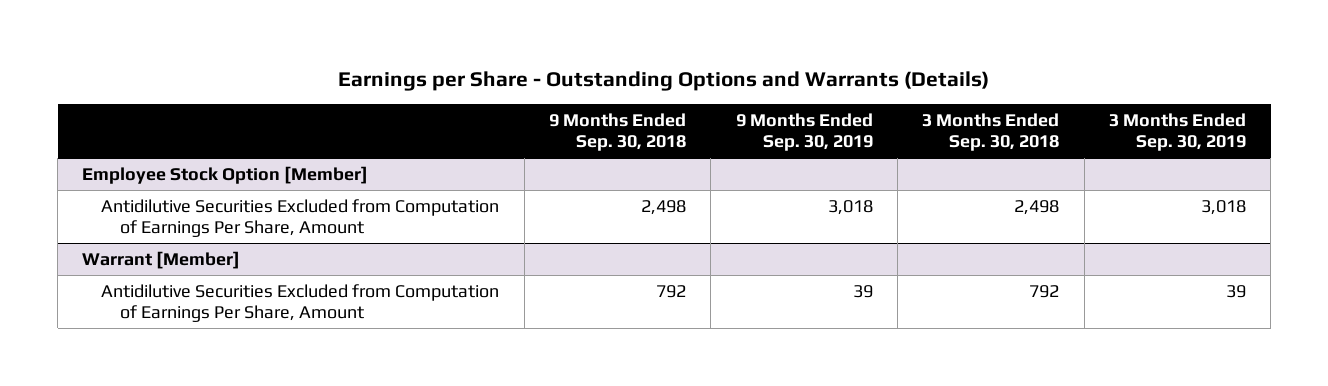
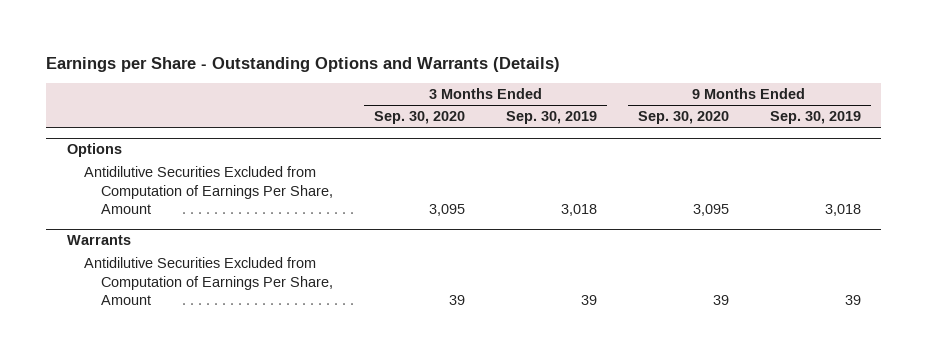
- | 9 Months Ended Sep. 30, 2018 | 9 Months Ended Sep. 30, 2019 | 3 Months Ended Sep. 30, 2018 | 3 Months Ended Sep. 30, 2019
+ | 3 Months Ended Sep. 30, 2020 | 3 Months Ended Sep. 30, 2019 | 9 Months Ended Sep. 30, 2020 | 9 Months Ended Sep. 30, 2019
- Employee Stock Option [Member]
+ Options
- Warrant [Member]
+ Warrants

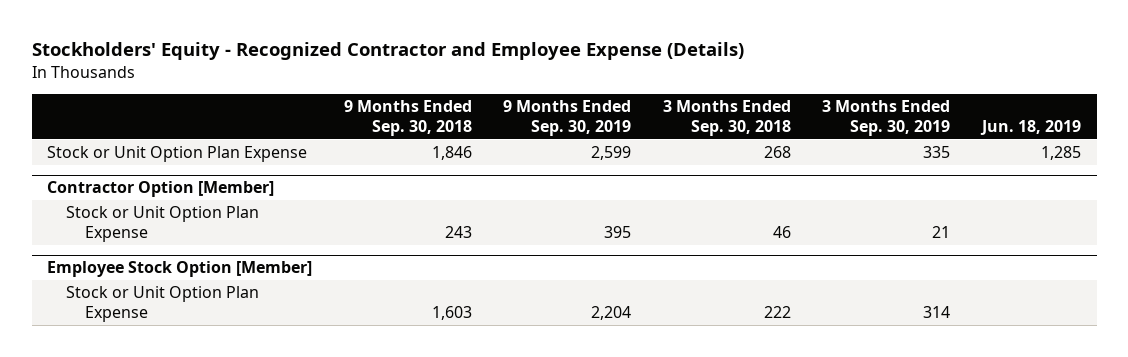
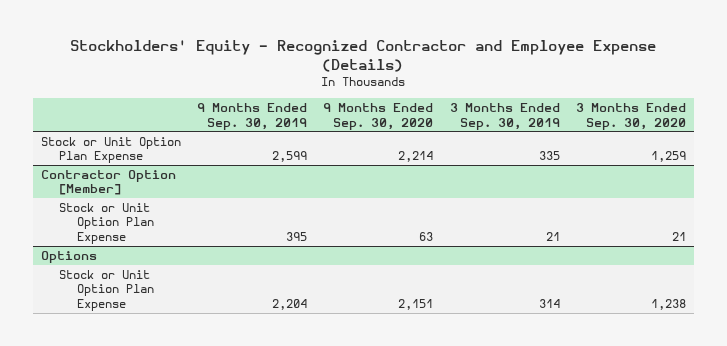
- | 9 Months Ended Sep. 30, 2018 | 9 Months Ended Sep. 30, 2019 | 3 Months Ended Sep. 30, 2018 | 3 Months Ended Sep. 30, 2019 | Jun. 18, 2019
+ | 9 Months Ended Sep. 30, 2019 | 9 Months Ended Sep. 30, 2020 | 3 Months Ended Sep. 30, 2019 | 3 Months Ended Sep. 30, 2020
- Employee Stock Option [Member]
+ Options

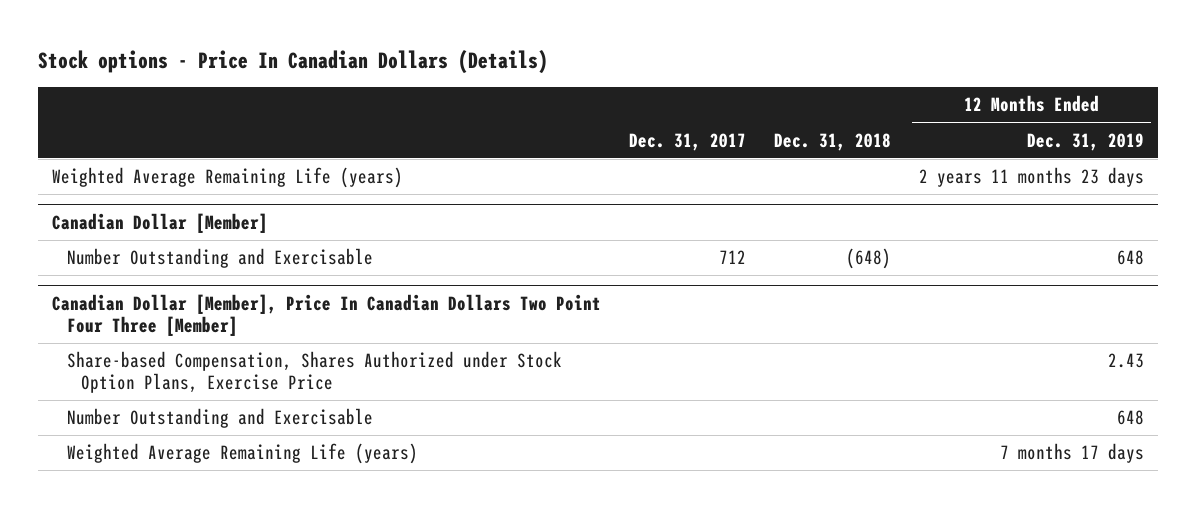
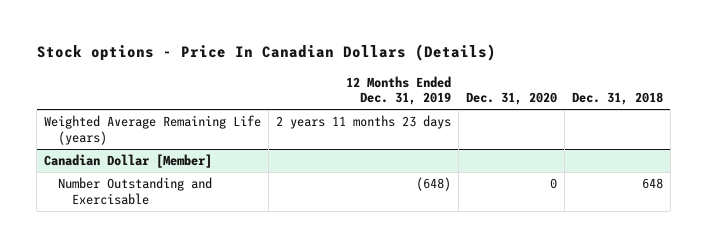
- | Dec. 31, 2017 | Dec. 31, 2018 | 12 Months Ended Dec. 31, 2019
+ | 12 Months Ended Dec. 31, 2019 | Dec. 31, 2020 | Dec. 31, 2018
@ Canadian Dollar [Member]
- Number Outstanding and Exercisable | 712 | (648) | 648
- Canadian Dollar [Member], Price In Canadian Dollars Two Point Four Three [Member]
- Share-based Compensation, Shares Authorized under Stock Option Plans, Exercise Price | | | 2.43
- Number Outstanding and Exercisable | | | 648
- Weighted Average Remaining Life (years) | | | 7 months 17 days
@ Canadian Dollar [Member]
+ Number Outstanding and Exercisable | (648) | 0 | 648

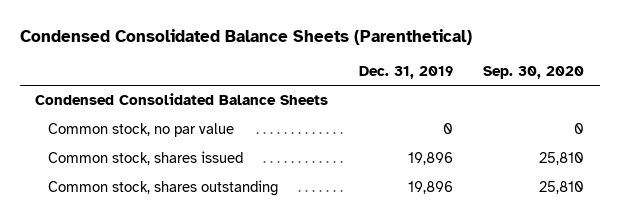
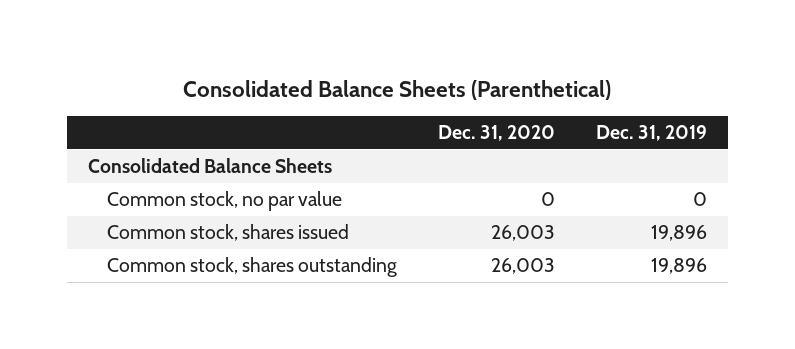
- Condensed Consolidated Balance Sheets (Parenthetical)
+ Consolidated Balance Sheets (Parenthetical)
- | Dec. 31, 2019 | Sep. 30, 2020
+ | Dec. 31, 2020 | Dec. 31, 2019
- Condensed Consolidated Balance Sheets
+ Consolidated Balance Sheets

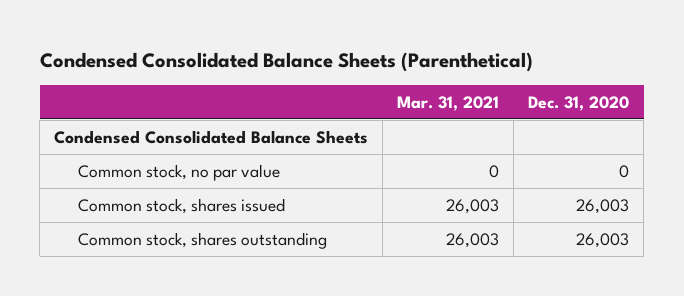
- Consolidated Balance Sheets (Parenthetical)
+ Condensed Consolidated Balance Sheets (Parenthetical)
- | Dec. 31, 2020 | Dec. 31, 2019
+ | Mar. 31, 2021 | Dec. 31, 2020
- Consolidated Balance Sheets
+ Condensed Consolidated Balance Sheets

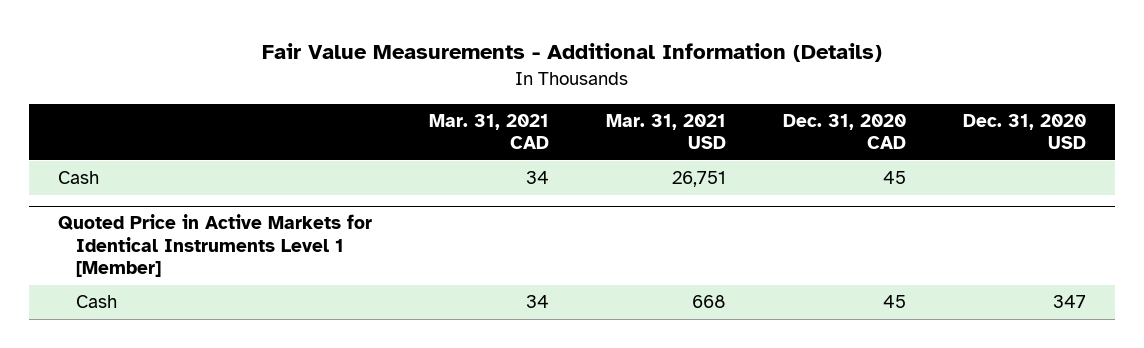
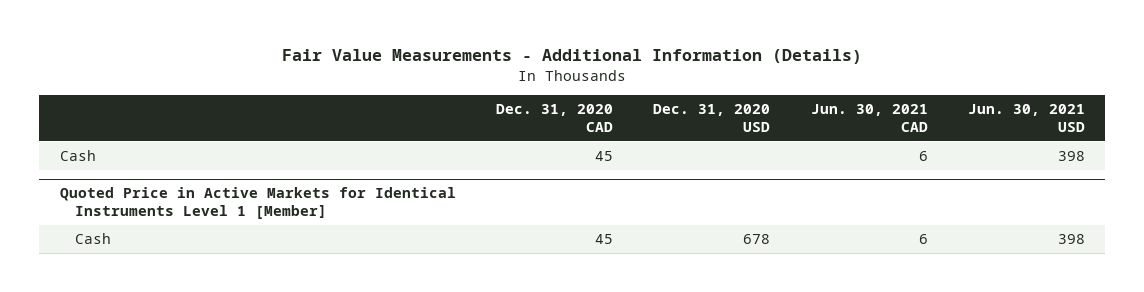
- | Mar. 31, 2021 CAD | Mar. 31, 2021 USD | Dec. 31, 2020 CAD | Dec. 31, 2020 USD
+ | Dec. 31, 2020 CAD | Dec. 31, 2020 USD | Jun. 30, 2021 CAD | Jun. 30, 2021 USD
@ Quoted Price in Active Markets for Identical Instruments Level 1 [Member]
- Cash | 34 | 668 | 45 | 347
+ Cash | 45 | 678 | 6 | 398

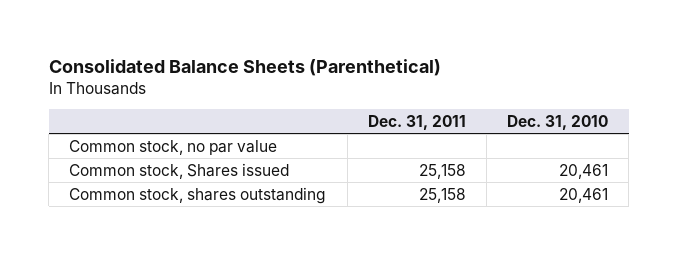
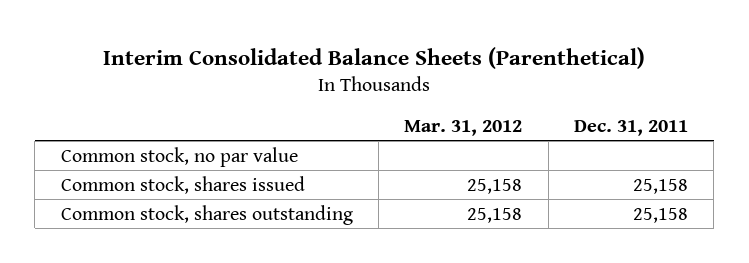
- Consolidated Balance Sheets (Parenthetical)
+ Interim Consolidated Balance Sheets (Parenthetical)
- | Dec. 31, 2011 | Dec. 31, 2010
+ | Mar. 31, 2012 | Dec. 31, 2011
- Common stock, Shares issued | 25,158 | 20,461
+ Common stock, shares issued | 25,158 | 25,158

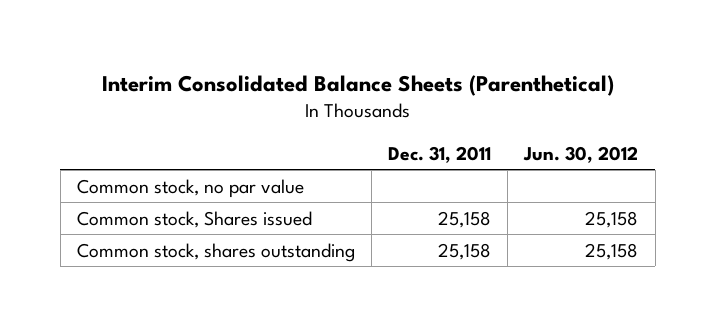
- | Mar. 31, 2012 | Dec. 31, 2011
+ | Dec. 31, 2011 | Jun. 30, 2012
- Common stock, shares issued | 25,158 | 25,158
+ Common stock, Shares issued | 25,158 | 25,158

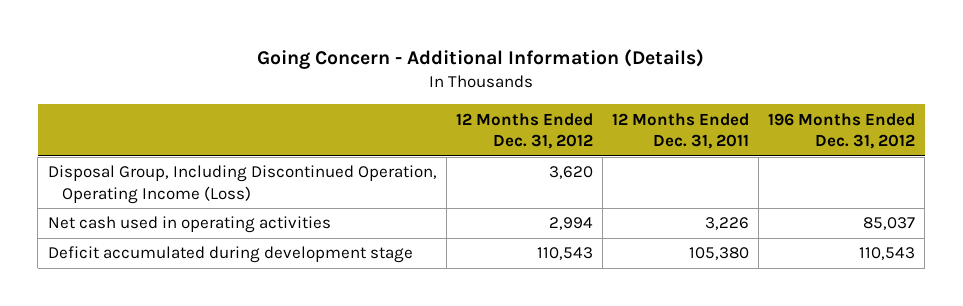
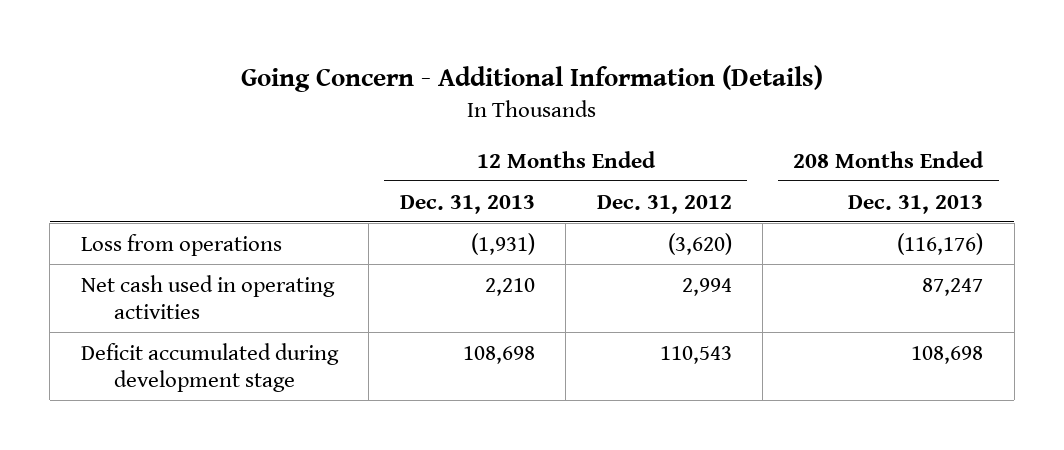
- | 12 Months Ended Dec. 31, 2012 | 12 Months Ended Dec. 31, 2011 | 196 Months Ended Dec. 31, 2012
+ | 12 Months Ended Dec. 31, 2013 | 12 Months Ended Dec. 31, 2012 | 208 Months Ended Dec. 31, 2013
- Disposal Group, Including Discontinued Operation, Operating Income (Loss) | 3,620 | |
+ Loss from operations | (1,931) | (3,620) | (116,176)

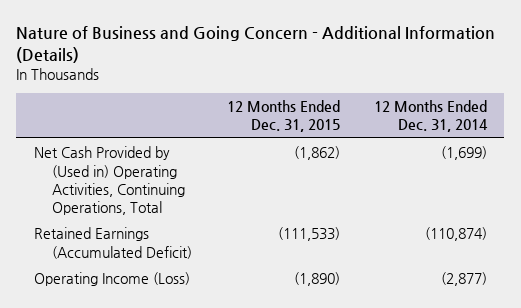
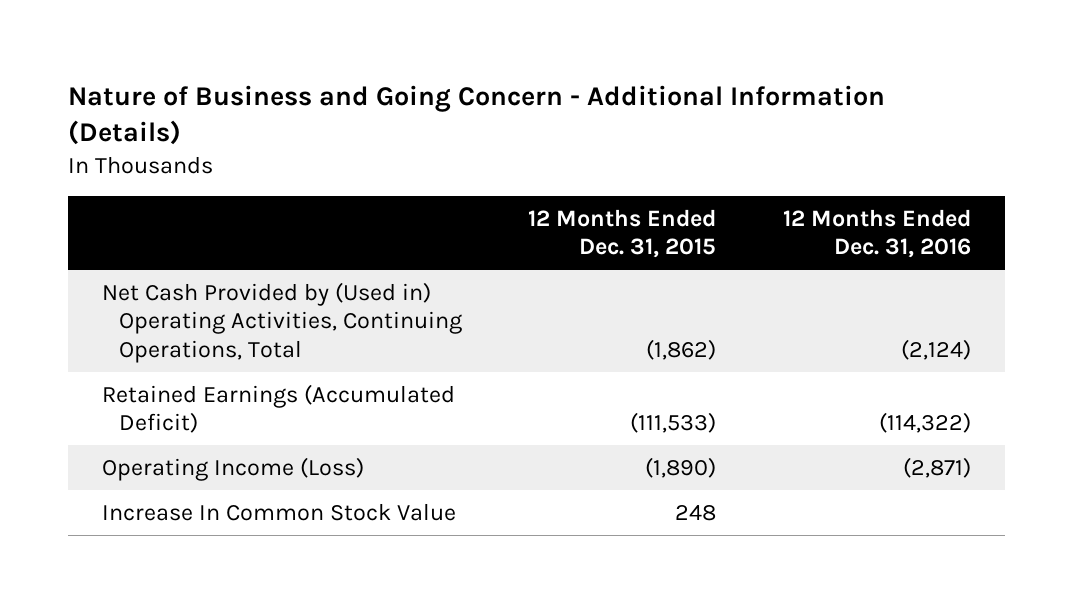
- | 12 Months Ended Dec. 31, 2015 | 12 Months Ended Dec. 31, 2014
+ | 12 Months Ended Dec. 31, 2015 | 12 Months Ended Dec. 31, 2016
+ Increase In Common Stock Value | 248 |

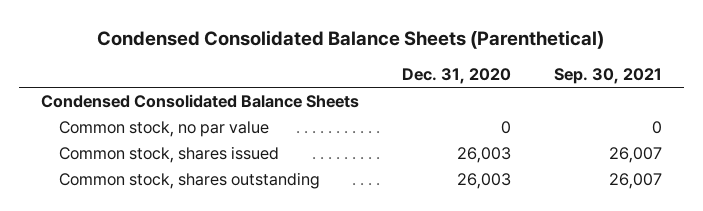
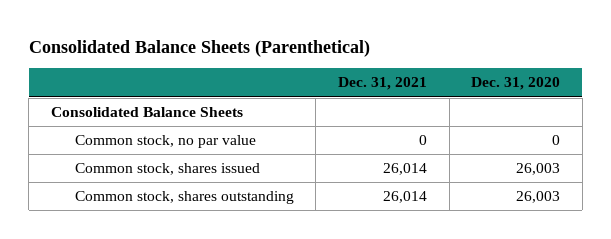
- Condensed Consolidated Balance Sheets (Parenthetical)
+ Consolidated Balance Sheets (Parenthetical)
- | Dec. 31, 2020 | Sep. 30, 2021
+ | Dec. 31, 2021 | Dec. 31, 2020
- Condensed Consolidated Balance Sheets
+ Consolidated Balance Sheets

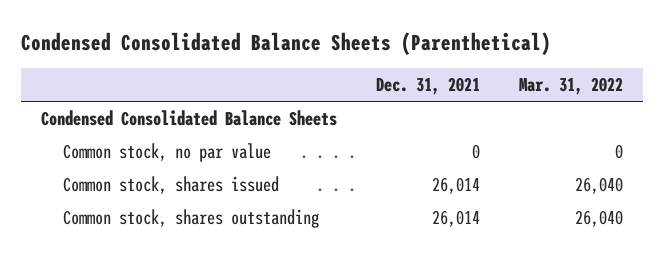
- Consolidated Balance Sheets (Parenthetical)
+ Condensed Consolidated Balance Sheets (Parenthetical)
- | Dec. 31, 2021 | Dec. 31, 2020
+ | Dec. 31, 2021 | Mar. 31, 2022
- Consolidated Balance Sheets
+ Condensed Consolidated Balance Sheets

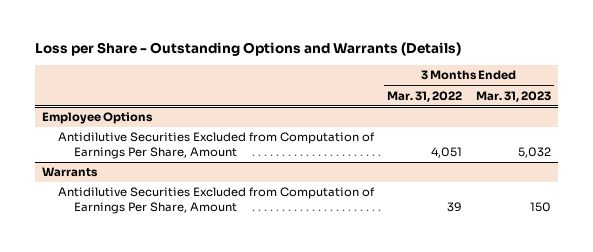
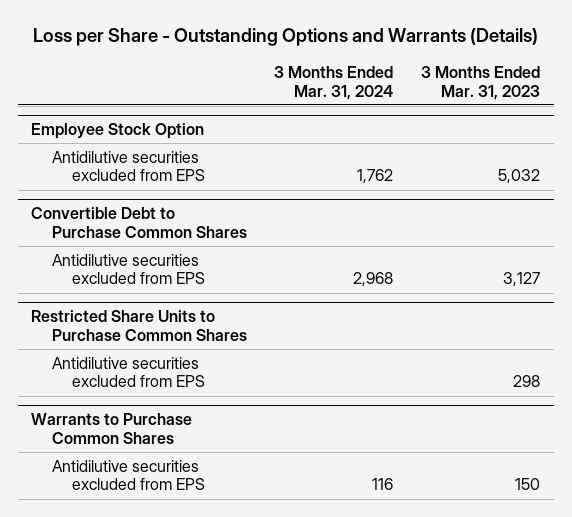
- | 3 Months Ended Mar. 31, 2022 | 3 Months Ended Mar. 31, 2023
+ | 3 Months Ended Mar. 31, 2024 | 3 Months Ended Mar. 31, 2023
- Employee Options
- Antidilutive Securities Excluded from Computation of Earnings Per Share, Amount | 4,051 | 5,032
- Warrants
- Antidilutive Securities Excluded from Computation of Earnings Per Share, Amount | 39 | 150
+ Employee Stock Option
+ Antidilutive securities excluded from EPS | 1,762 | 5,032
+ Convertible Debt to Purchase Common Shares
+ Antidilutive securities excluded from EPS | 2,968 | 3,127
+ Restricted Share Units to Purchase Common Shares
+ Antidilutive securities excluded from EPS | | 298
+ Warrants to Purchase Common Shares
+ Antidilutive securities excluded from EPS | 116 | 150

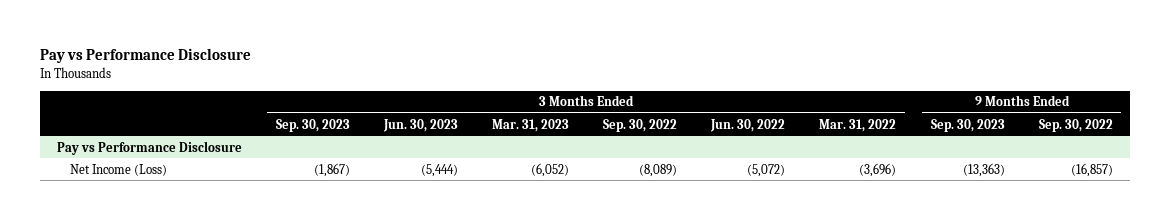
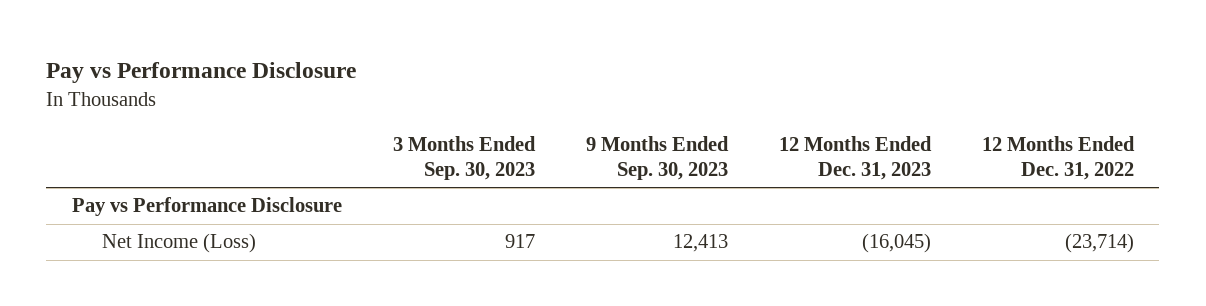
- | 3 Months Ended Sep. 30, 2023 | 3 Months Ended Jun. 30, 2023 | 3 Months Ended Mar. 31, 2023 | 3 Months Ended Sep. 30, 2022 | 3 Months Ended Jun. 30, 2022 | 3 Months Ended Mar. 31, 2022 | 9 Months Ended Sep. 30, 2023 | 9 Months Ended Sep. 30, 2022
+ | 3 Months Ended Sep. 30, 2023 | 9 Months Ended Sep. 30, 2023 | 12 Months Ended Dec. 31, 2023 | 12 Months Ended Dec. 31, 2022
- Net Income (Loss) | (1,867) | (5,444) | (6,052) | (8,089) | (5,072) | (3,696) | (13,363) | (16,857)
+ Net Income (Loss) | 917 | 12,413 | (16,045) | (23,714)

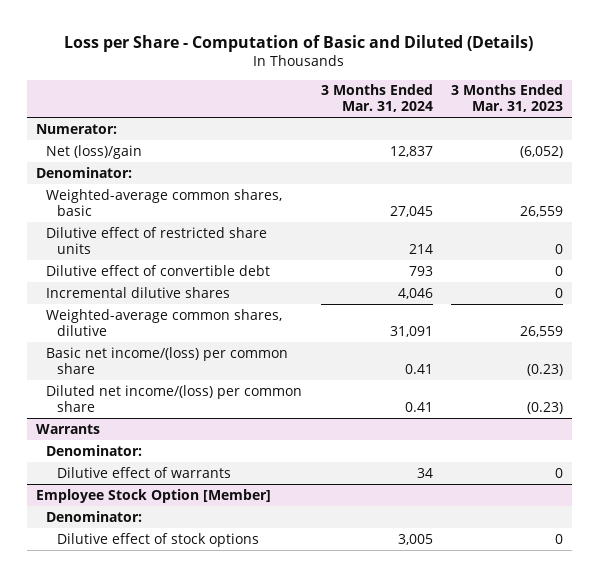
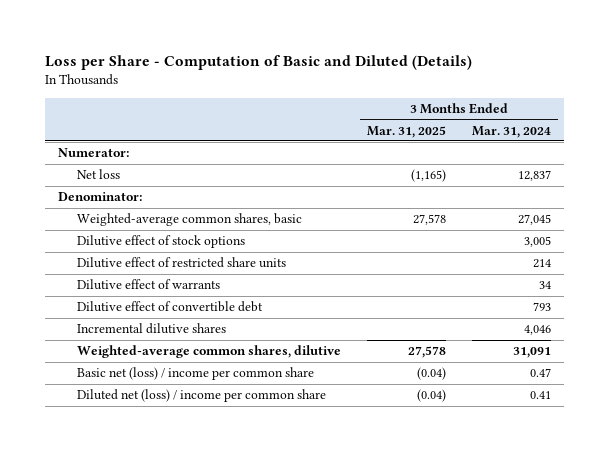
- | 3 Months Ended Mar. 31, 2024 | 3 Months Ended Mar. 31, 2023
+ | 3 Months Ended Mar. 31, 2025 | 3 Months Ended Mar. 31, 2024
- Net (loss)/gain | 12,837 | (6,052)
+ Net loss | (1,165) | 12,837
+ Dilutive effect of stock options | | 3,005
+ Dilutive effect of warrants | | 34
- Basic net income/(loss) per common share | 0.41 | (0.23)
- Diluted net income/(loss) per common share | 0.41 | (0.23)
- Warrants
- Denominator:
- Dilutive effect of warrants | 34 | 0
- Employee Stock Option [Member]
- Denominator:
- Dilutive effect of stock options | 3,005 | 0
+ Basic net (loss) / income per common share | (0.04) | 0.47
+ Diluted net (loss) / income per common share | (0.04) | 0.41

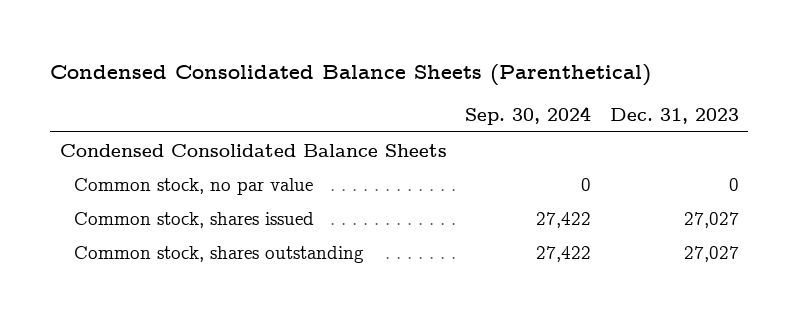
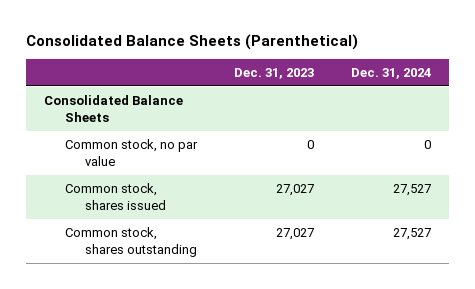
- Condensed Consolidated Balance Sheets (Parenthetical)
+ Consolidated Balance Sheets (Parenthetical)
- | Sep. 30, 2024 | Dec. 31, 2023
+ | Dec. 31, 2023 | Dec. 31, 2024
- Condensed Consolidated Balance Sheets
+ Consolidated Balance Sheets

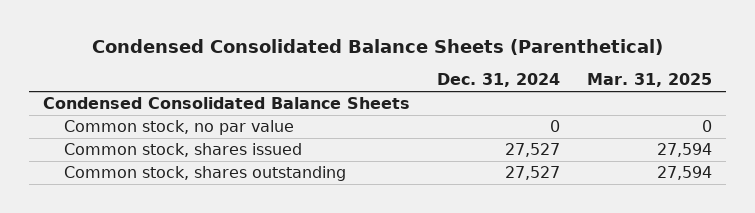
- Consolidated Balance Sheets (Parenthetical)
+ Condensed Consolidated Balance Sheets (Parenthetical)
- | Dec. 31, 2023 | Dec. 31, 2024
+ | Dec. 31, 2024 | Mar. 31, 2025
- Consolidated Balance Sheets
+ Condensed Consolidated Balance Sheets

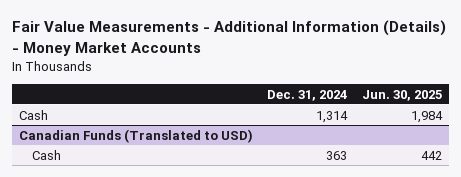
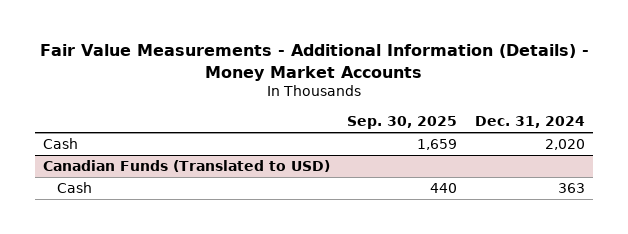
- | Dec. 31, 2024 | Jun. 30, 2025
+ | Sep. 30, 2025 | Dec. 31, 2024
- Cash | 1,314 | 1,984
+ Cash | 1,659 | 2,020

